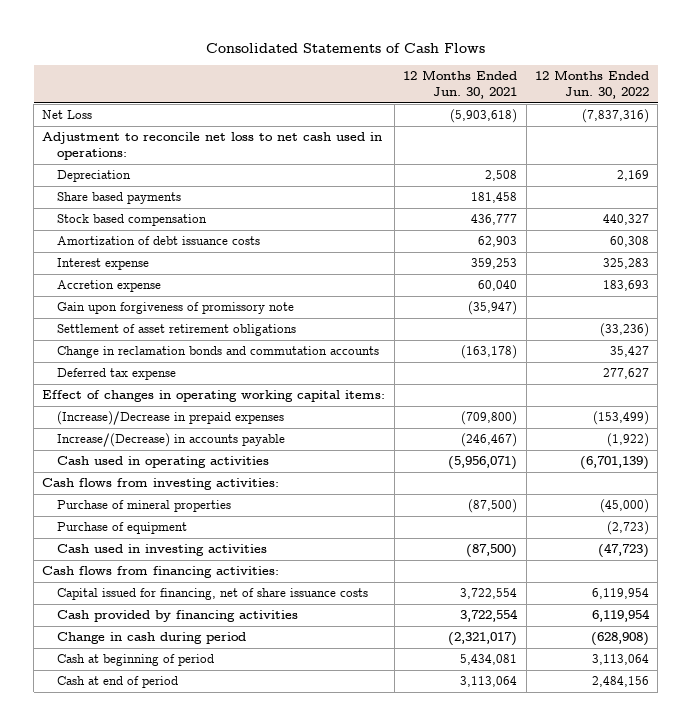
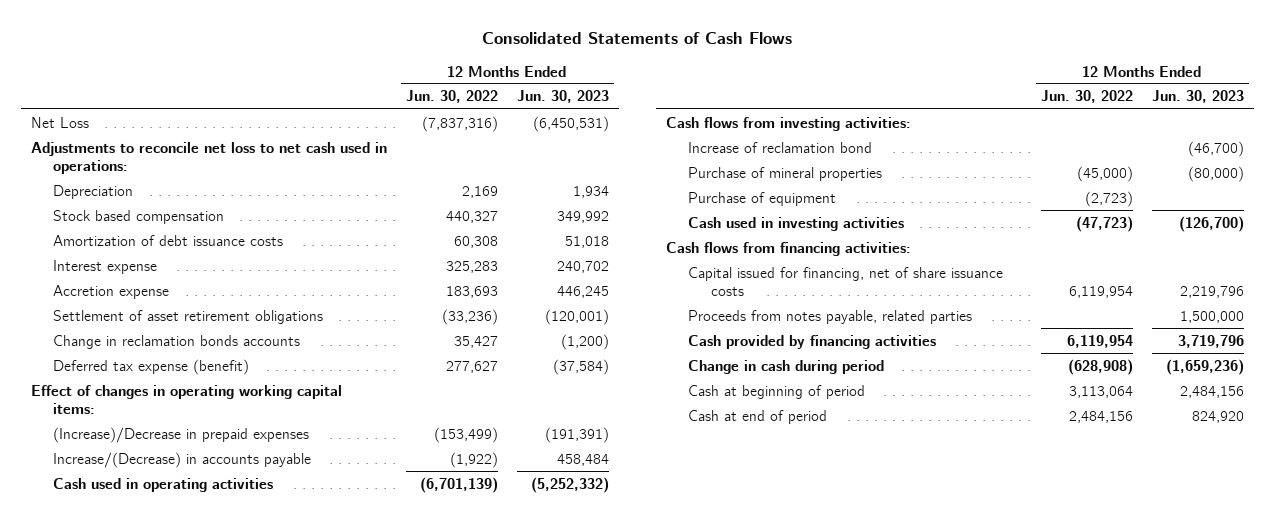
- | 12 Months Ended Jun. 30, 2021 | 12 Months Ended Jun. 30, 2022
+ | 12 Months Ended Jun. 30, 2022 | 12 Months Ended Jun. 30, 2023
- Adjustment to reconcile net loss to net cash used in operations:
+ Adjustments to reconcile net loss to net cash used in operations:
- Share based payments | 181,458 |
- Gain upon forgiveness of promissory note | (35,947) |
- Change in reclamation bonds and commutation accounts | (163,178) | 35,427
- Deferred tax expense | | 277,627
+ Change in reclamation bonds accounts | 35,427 | (1,200)
+ Deferred tax expense (benefit) | 277,627 | (37,584)
+ Increase of reclamation bond | | (46,700)
+ Proceeds from notes payable, related parties | | 1,500,000

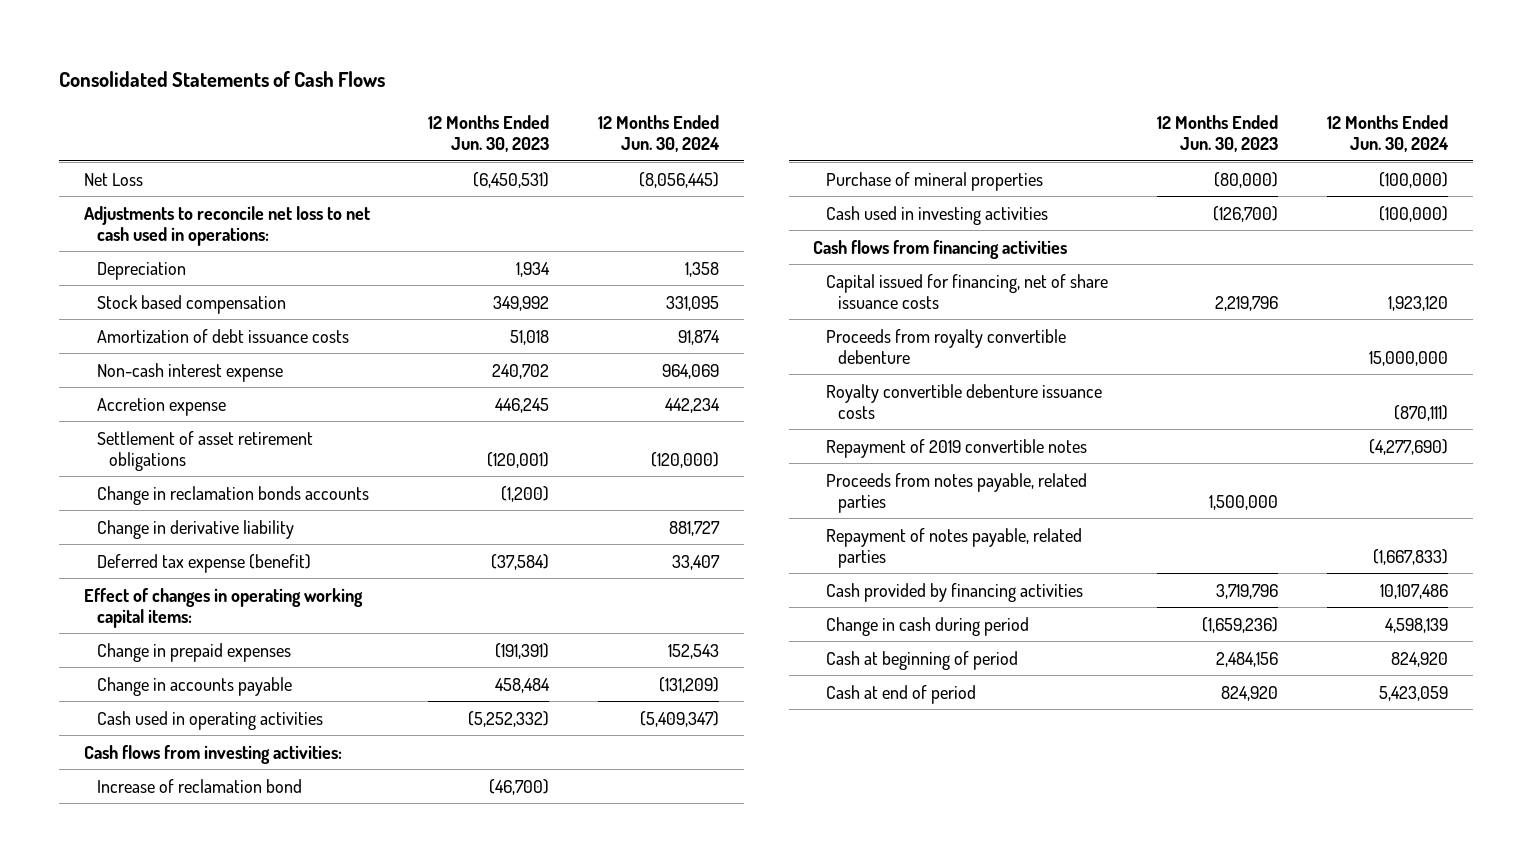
- | 12 Months Ended Jun. 30, 2022 | 12 Months Ended Jun. 30, 2023
+ | 12 Months Ended Jun. 30, 2023 | 12 Months Ended Jun. 30, 2024
- Interest expense | 325,283 | 240,702
+ Non-cash interest expense | 240,702 | 964,069
+ Change in derivative liability | | 881,727
- (Increase)/Decrease in prepaid expenses | (153,499) | (191,391)
- Increase/(Decrease) in accounts payable | (1,922) | 458,484
+ Change in prepaid expenses | (191,391) | 152,543
+ Change in accounts payable | 458,484 | (131,209)
- Purchase of equipment | (2,723) |
- Cash flows from financing activities:
+ Cash flows from financing activities
+ Proceeds from royalty convertible debenture | | 15,000,000
+ Royalty convertible debenture issuance costs | | (870,111)
+ Repayment of 2019 convertible notes | | (4,277,690)
+ Repayment of notes payable, related parties | | (1,667,833)

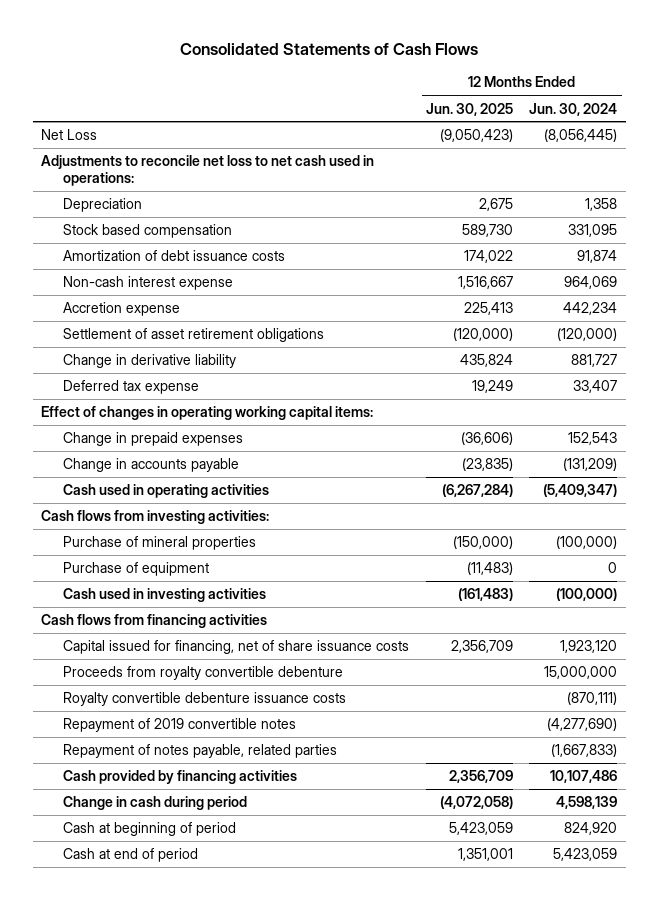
- | 12 Months Ended Jun. 30, 2023 | 12 Months Ended Jun. 30, 2024
+ | 12 Months Ended Jun. 30, 2025 | 12 Months Ended Jun. 30, 2024
- Change in reclamation bonds accounts | (1,200) |
- Deferred tax expense (benefit) | (37,584) | 33,407
+ Deferred tax expense | 19,249 | 33,407
- Increase of reclamation bond | (46,700) |
+ Purchase of equipment | (11,483) | 0
- Proceeds from notes payable, related parties | 1,500,000 |

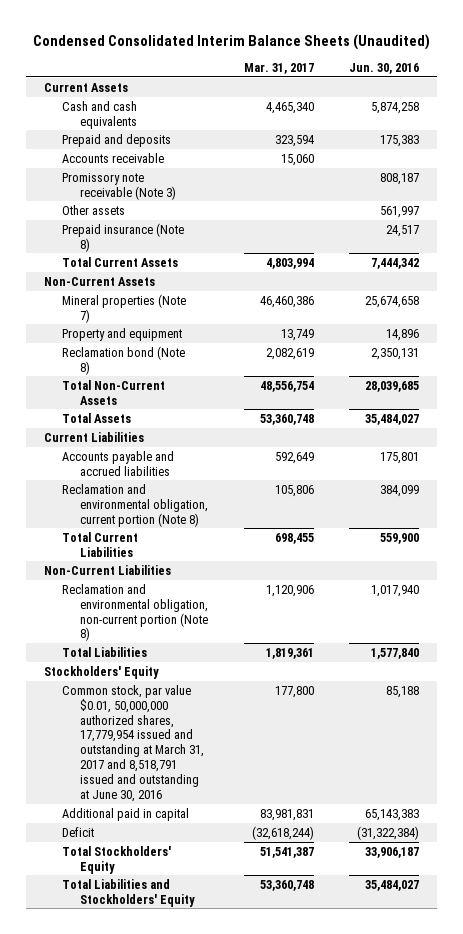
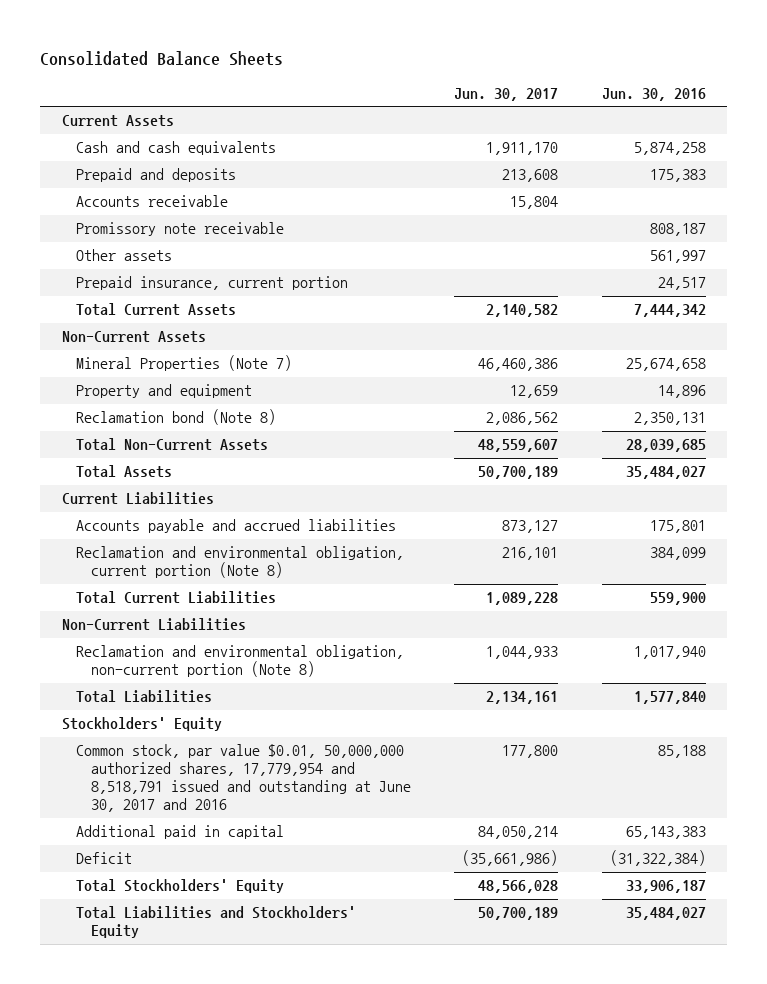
- Condensed Consolidated Interim Balance Sheets (Unaudited)
+ Consolidated Balance Sheets
- | Mar. 31, 2017 | Jun. 30, 2016
+ | Jun. 30, 2017 | Jun. 30, 2016
- Promissory note receivable (Note 3) | | 808,187
+ Promissory note receivable | | 808,187
- Prepaid insurance (Note 8) | | 24,517
+ Prepaid insurance, current portion | | 24,517
- Mineral properties (Note 7) | 46,460,386 | 25,674,658
+ Mineral Properties (Note 7) | 46,460,386 | 25,674,658
- Common stock, par value $0.01, 50,000,000 authorized shares, 17,779,954 issued and outstanding at March 31, 2017 and 8,518,791 issued and outstanding at June 30, 2016 | 177,800 | 85,188
+ Common stock, par value $0.01, 50,000,000 authorized shares, 17,779,954 and 8,518,791 issued and outstanding at June 30, 2017 and 2016 | 177,800 | 85,188

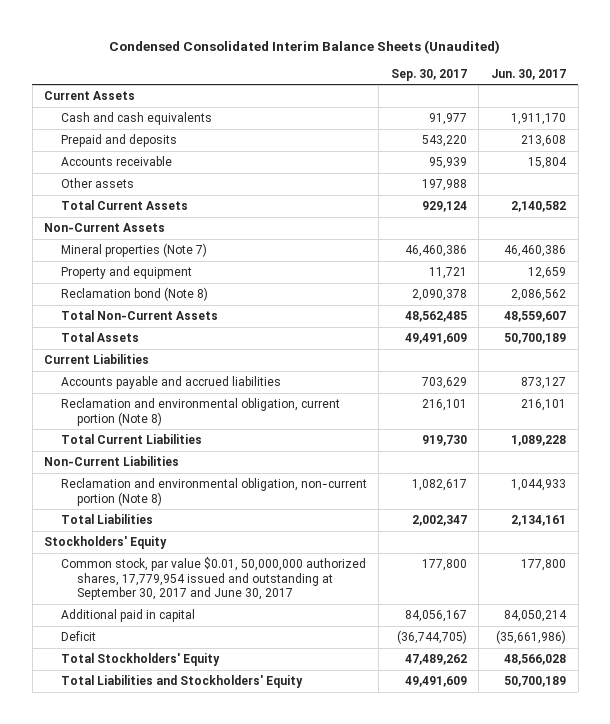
- Consolidated Balance Sheets
+ Condensed Consolidated Interim Balance Sheets (Unaudited)
- | Jun. 30, 2017 | Jun. 30, 2016
+ | Sep. 30, 2017 | Jun. 30, 2017
- Promissory note receivable | | 808,187
- Prepaid insurance, current portion | | 24,517
- Mineral Properties (Note 7) | 46,460,386 | 25,674,658
+ Mineral properties (Note 7) | 46,460,386 | 46,460,386
- Common stock, par value $0.01, 50,000,000 authorized shares, 17,779,954 and 8,518,791 issued and outstanding at June 30, 2017 and 2016 | 177,800 | 85,188
+ Common stock, par value $0.01, 50,000,000 authorized shares, 17,779,954 issued and outstanding at September 30, 2017 and June 30, 2017 | 177,800 | 177,800

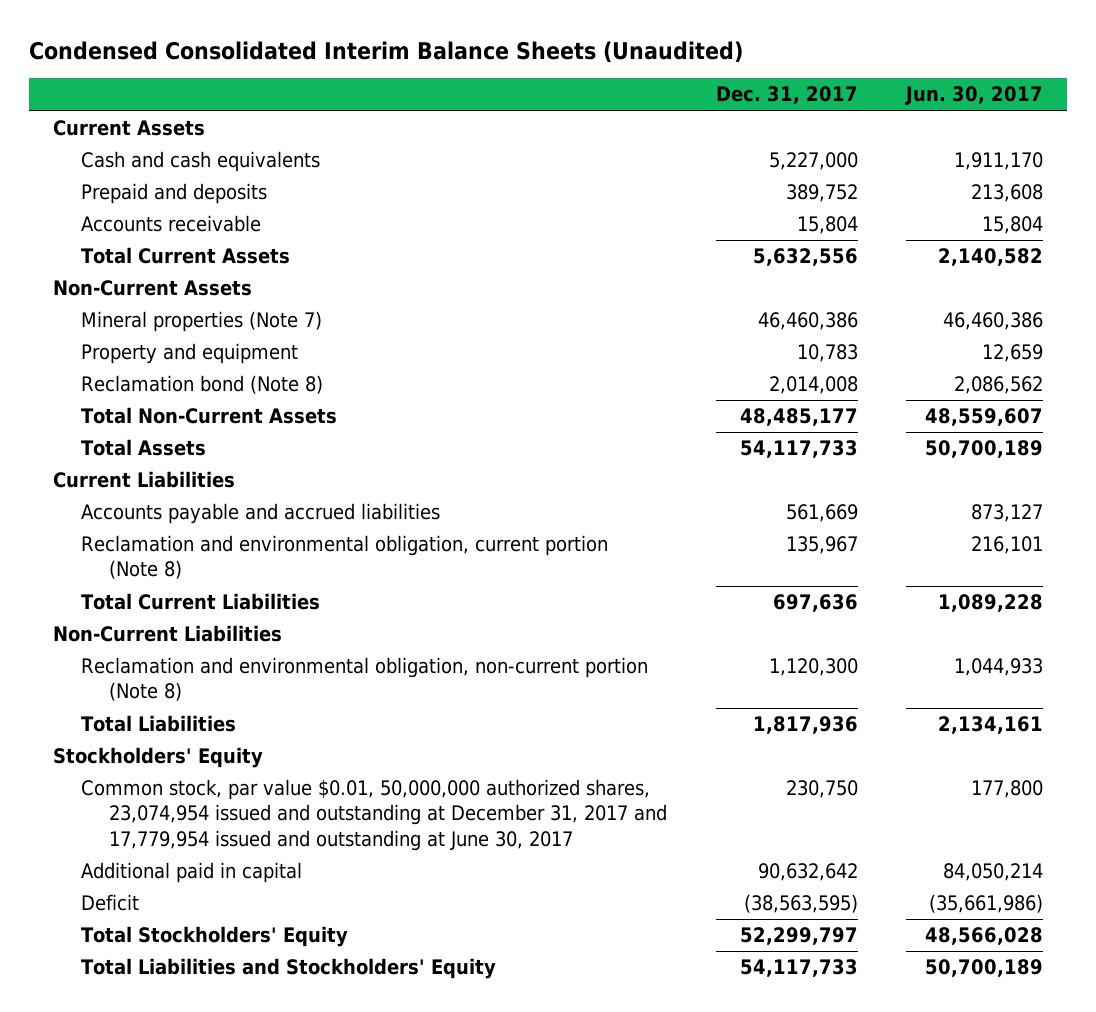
- | Sep. 30, 2017 | Jun. 30, 2017
+ | Dec. 31, 2017 | Jun. 30, 2017
- Other assets | 197,988 |
- Common stock, par value $0.01, 50,000,000 authorized shares, 17,779,954 issued and outstanding at September 30, 2017 and June 30, 2017 | 177,800 | 177,800
+ Common stock, par value $0.01, 50,000,000 authorized shares, 23,074,954 issued and outstanding at December 31, 2017 and 17,779,954 issued and outstanding at June 30, 2017 | 230,750 | 177,800

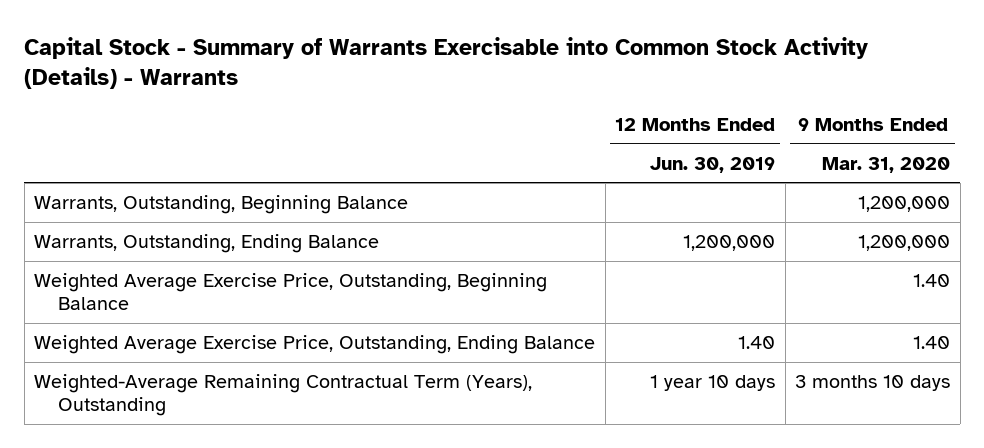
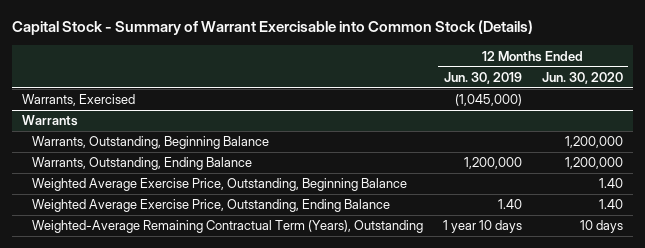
- Capital Stock - Summary of Warrants Exercisable into Common Stock Activity (Details) - Warrants
+ Capital Stock - Summary of Warrant Exercisable into Common Stock (Details)
- | 12 Months Ended Jun. 30, 2019 | 9 Months Ended Mar. 31, 2020
+ | 12 Months Ended Jun. 30, 2019 | 12 Months Ended Jun. 30, 2020
+ Warrants, Exercised | (1,045,000) |
+ Warrants

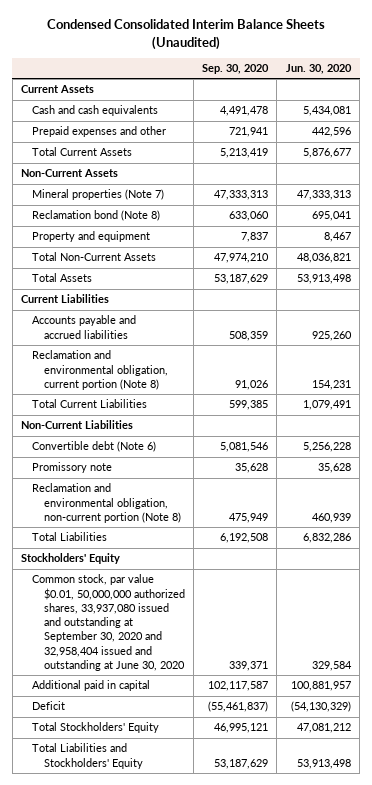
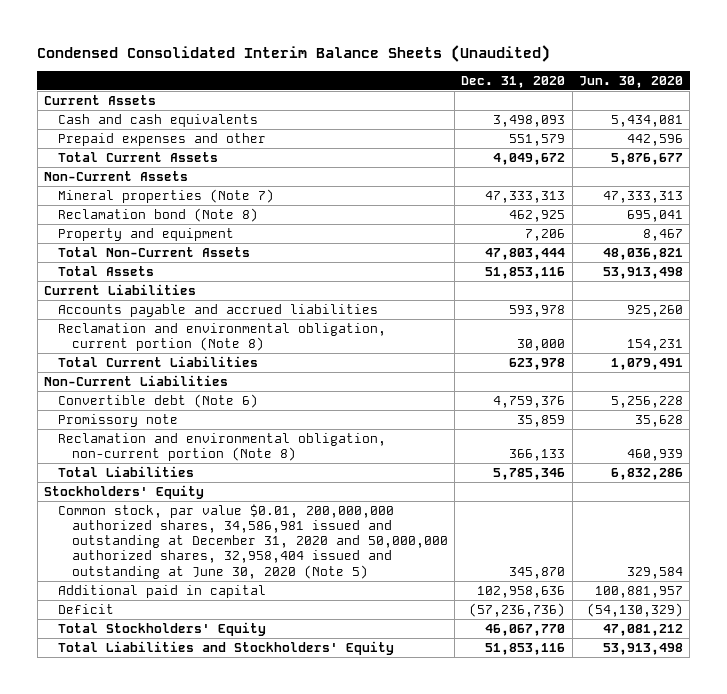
- | Sep. 30, 2020 | Jun. 30, 2020
+ | Dec. 31, 2020 | Jun. 30, 2020
- Common stock, par value $0.01, 50,000,000 authorized shares, 33,937,080 issued and outstanding at September 30, 2020 and 32,958,404 issued and outstanding at June 30, 2020 | 339,371 | 329,584
+ Common stock, par value $0.01, 200,000,000 authorized shares, 34,586,981 issued and outstanding at December 31, 2020 and 50,000,000 authorized shares, 32,958,404 issued and outstanding at June 30, 2020 (Note 5) | 345,870 | 329,584

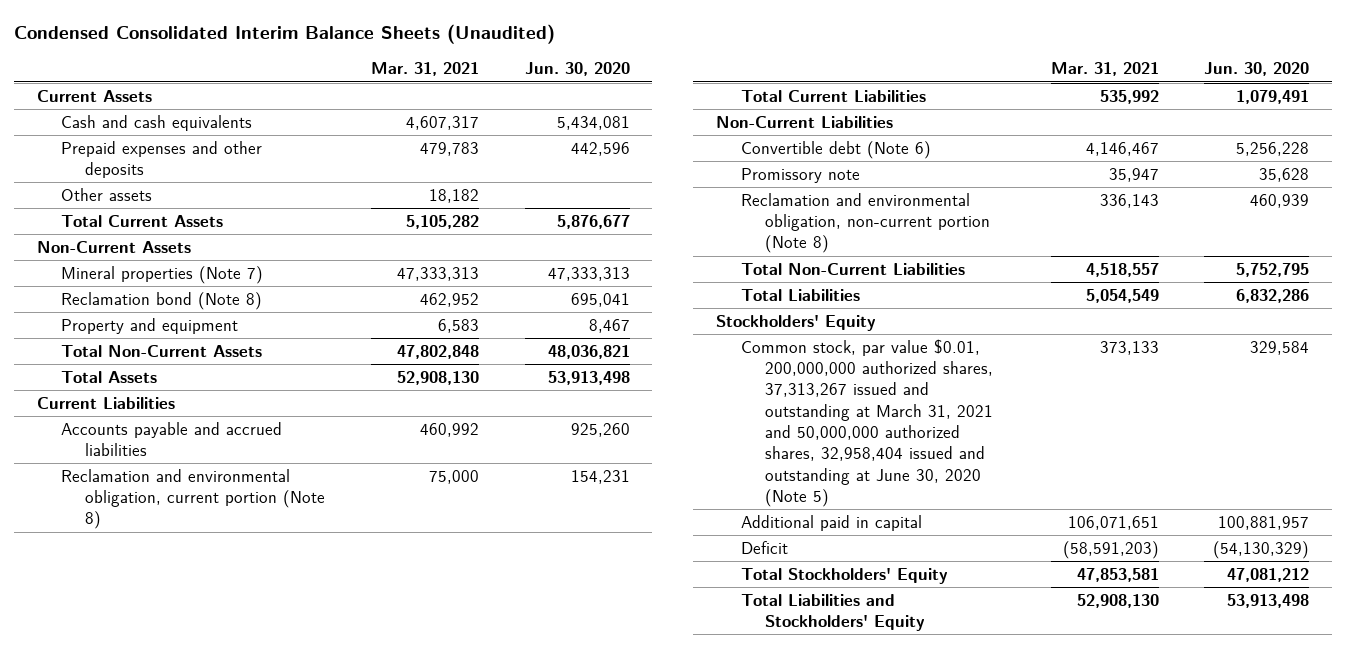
- | Dec. 31, 2020 | Jun. 30, 2020
+ | Mar. 31, 2021 | Jun. 30, 2020
- Prepaid expenses and other | 551,579 | 442,596
+ Prepaid expenses and other deposits | 479,783 | 442,596
+ Other assets | 18,182 |
+ Total Non-Current Liabilities | 4,518,557 | 5,752,795
- Common stock, par value $0.01, 200,000,000 authorized shares, 34,586,981 issued and outstanding at December 31, 2020 and 50,000,000 authorized shares, 32,958,404 issued and outstanding at June 30, 2020 (Note 5) | 345,870 | 329,584
+ Common stock, par value $0.01, 200,000,000 authorized shares, 37,313,267 issued and outstanding at March 31, 2021 and 50,000,000 authorized shares, 32,958,404 issued and outstanding at June 30, 2020 (Note 5) | 373,133 | 329,584

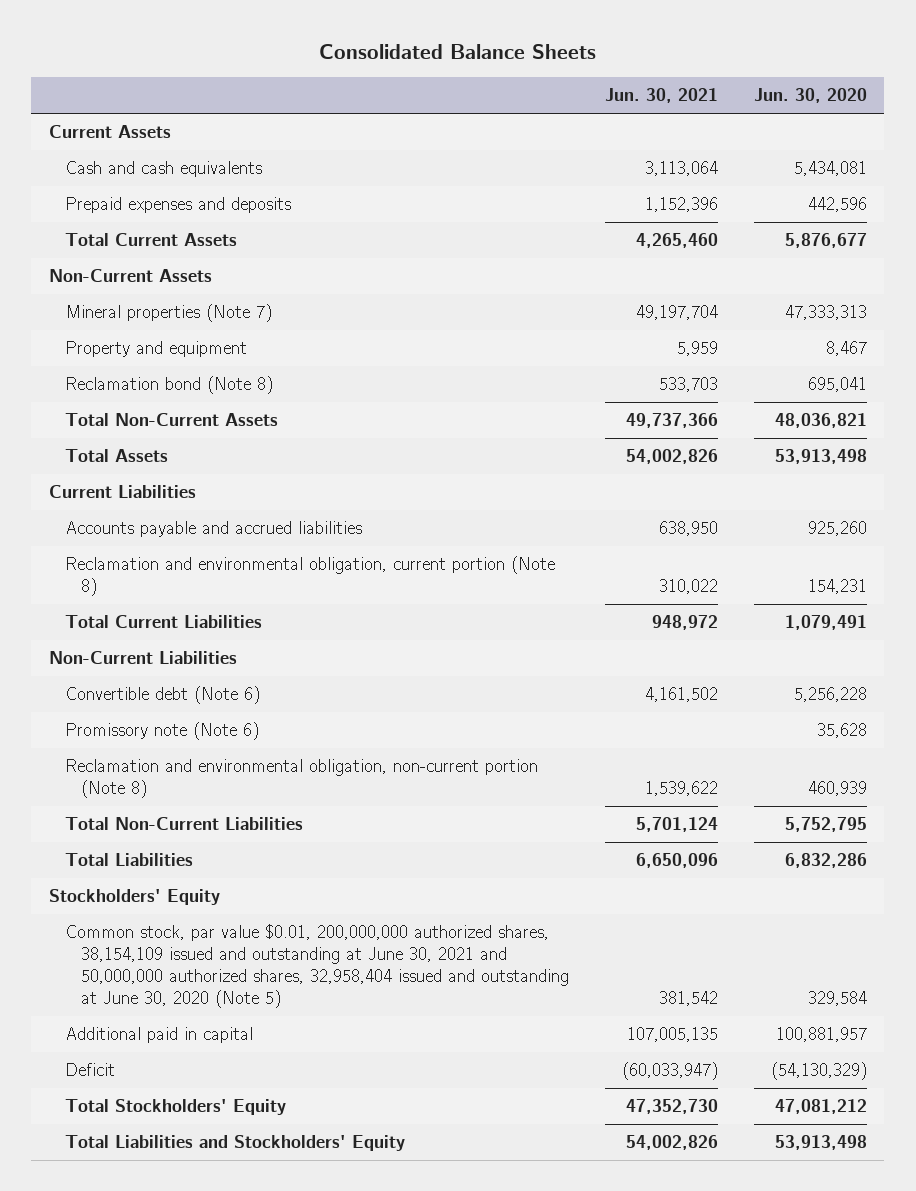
- Condensed Consolidated Interim Balance Sheets (Unaudited)
+ Consolidated Balance Sheets
- | Mar. 31, 2021 | Jun. 30, 2020
+ | Jun. 30, 2021 | Jun. 30, 2020
- Prepaid expenses and other deposits | 479,783 | 442,596
- Other assets | 18,182 |
+ Prepaid expenses and deposits | 1,152,396 | 442,596
moved down: Reclamation bond (Note 8) | 533,703 | 695,041
- Promissory note | 35,947 | 35,628
+ Promissory note (Note 6) | | 35,628
- Common stock, par value $0.01, 200,000,000 authorized shares, 37,313,267 issued and outstanding at March 31, 2021 and 50,000,000 authorized shares, 32,958,404 issued and outstanding at June 30, 2020 (Note 5) | 373,133 | 329,584
+ Common stock, par value $0.01, 200,000,000 authorized shares, 38,154,109 issued and outstanding at June 30, 2021 and 50,000,000 authorized shares, 32,958,404 issued and outstanding at June 30, 2020 (Note 5) | 381,542 | 329,584

